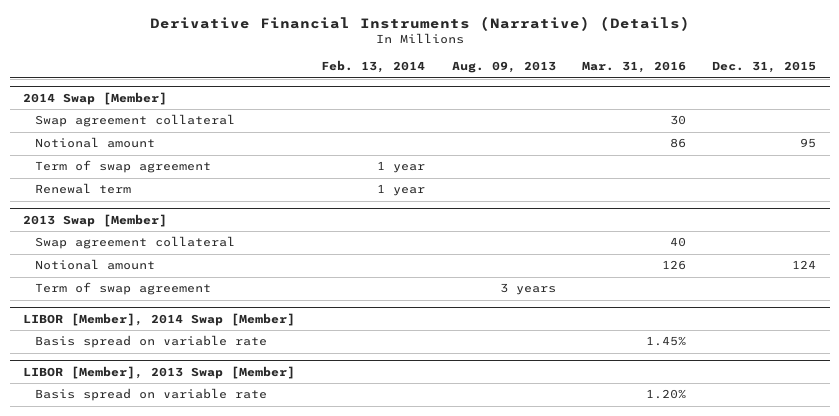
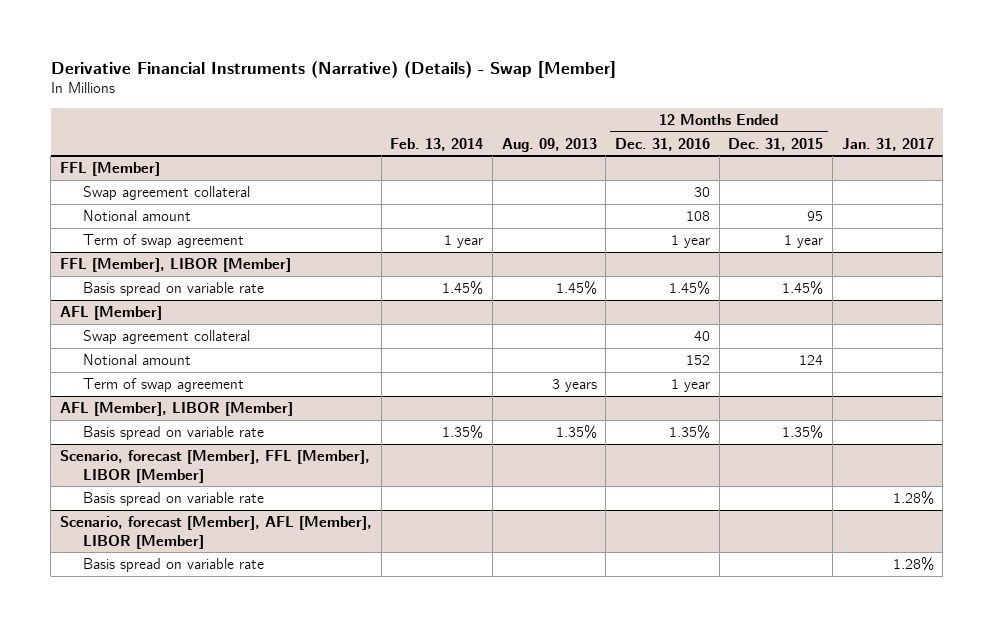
- Derivative Financial Instruments (Narrative) (Details)
+ Derivative Financial Instruments (Narrative) (Details) - Swap [Member]
- | Feb. 13, 2014 | Aug. 09, 2013 | Mar. 31, 2016 | Dec. 31, 2015
+ | Feb. 13, 2014 | Aug. 09, 2013 | 12 Months Ended Dec. 31, 2016 | 12 Months Ended Dec. 31, 2015 | Jan. 31, 2017
- 2014 Swap [Member]
+ FFL [Member]
- Renewal term | 1 year | | |
- 2013 Swap [Member]
+ FFL [Member], LIBOR [Member]
+ Basis spread on variable rate | 1.45% | 1.45% | 1.45% | 1.45% |
+ AFL [Member]
- LIBOR [Member], 2014 Swap [Member]
- Basis spread on variable rate | | | 1.45% |
- LIBOR [Member], 2013 Swap [Member]
- Basis spread on variable rate | | | 1.20% |
+ AFL [Member], LIBOR [Member]
+ Basis spread on variable rate | 1.35% | 1.35% | 1.35% | 1.35% |
+ Scenario, forecast [Member], FFL [Member], LIBOR [Member]
+ Basis spread on variable rate | | | | | 1.28%
+ Scenario, forecast [Member], AFL [Member], LIBOR [Member]
+ Basis spread on variable rate | | | | | 1.28%

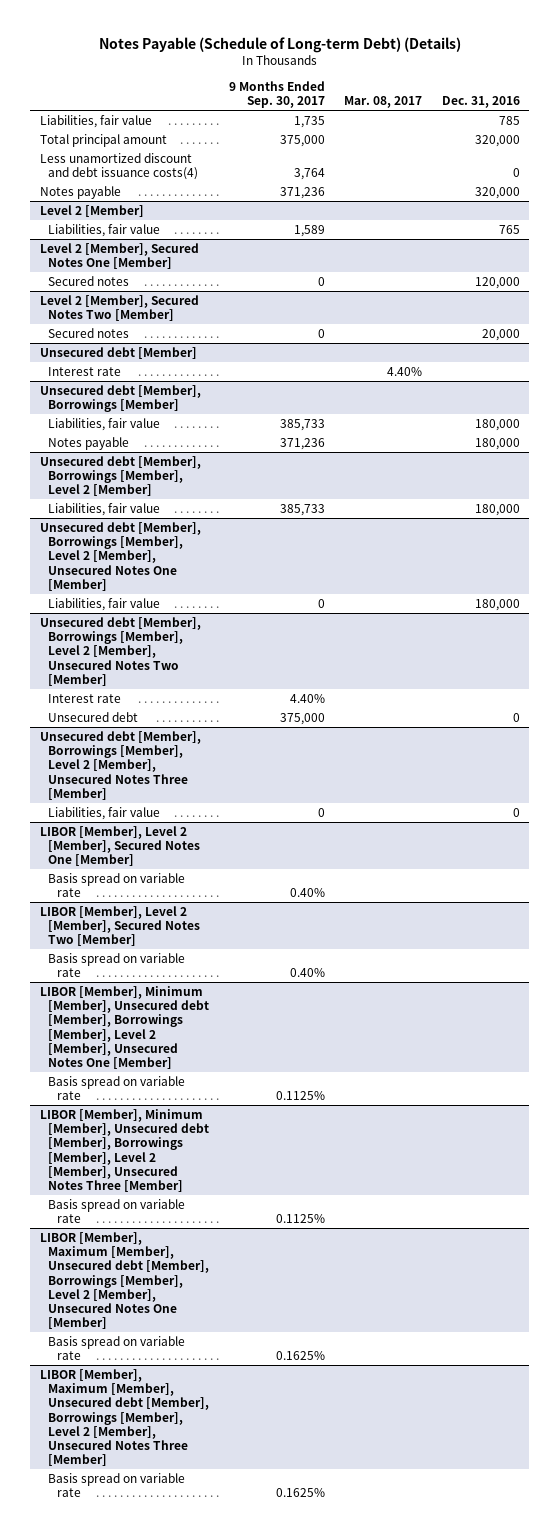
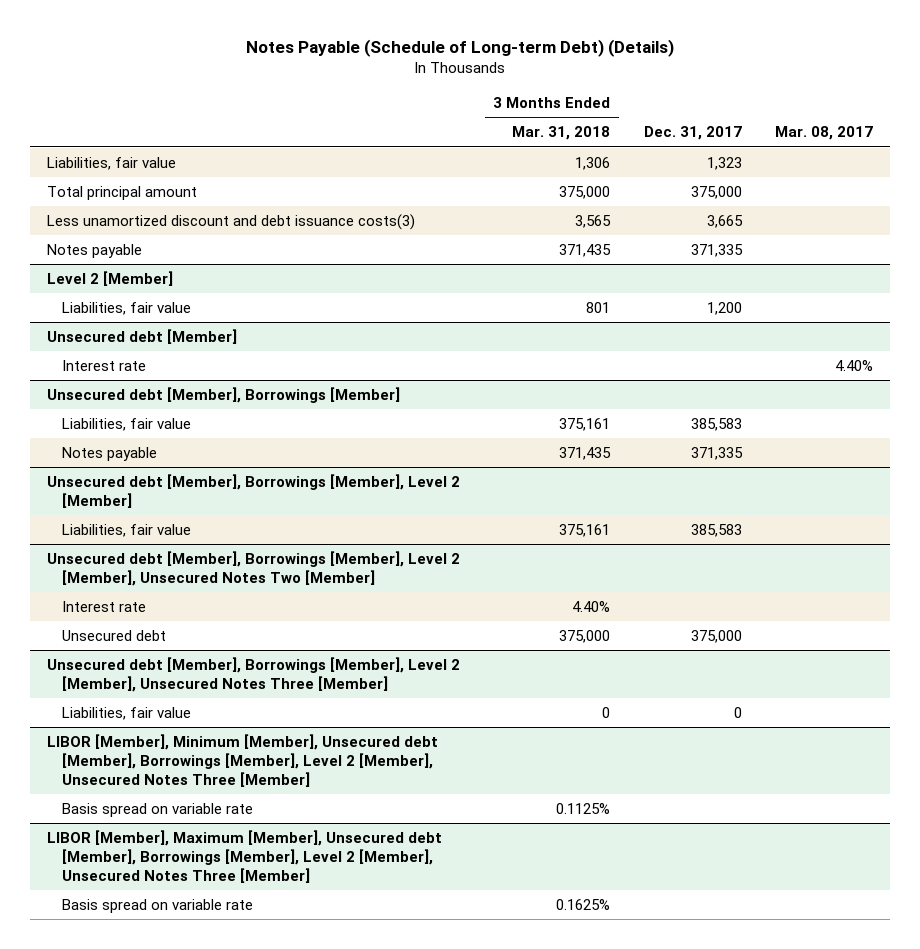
- | 9 Months Ended Sep. 30, 2017 | Mar. 08, 2017 | Dec. 31, 2016
+ | 3 Months Ended Mar. 31, 2018 | Dec. 31, 2017 | Mar. 08, 2017
- Less unamortized discount and debt issuance costs(4) | 3,764 | | 0
+ Less unamortized discount and debt issuance costs(3) | 3,565 | 3,665 |
- Level 2 [Member], Secured Notes One [Member]
- Secured notes | 0 | | 120,000
- Level 2 [Member], Secured Notes Two [Member]
- Secured notes | 0 | | 20,000
- Unsecured debt [Member], Borrowings [Member], Level 2 [Member], Unsecured Notes One [Member]
- Liabilities, fair value | 0 | | 180,000
- LIBOR [Member], Level 2 [Member], Secured Notes One [Member]
- Basis spread on variable rate | 0.40% | |
- LIBOR [Member], Level 2 [Member], Secured Notes Two [Member]
- Basis spread on variable rate | 0.40% | |
- LIBOR [Member], Minimum [Member], Unsecured debt [Member], Borrowings [Member], Level 2 [Member], Unsecured Notes One [Member]
- Basis spread on variable rate | 0.1125% | |
- LIBOR [Member], Maximum [Member], Unsecured debt [Member], Borrowings [Member], Level 2 [Member], Unsecured Notes One [Member]
- Basis spread on variable rate | 0.1625% | |

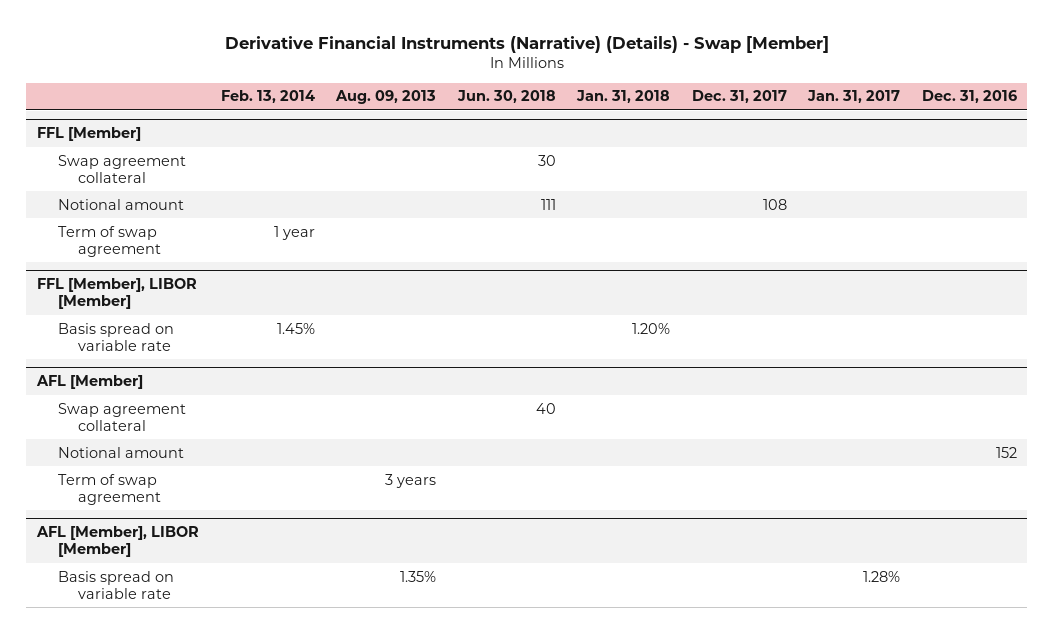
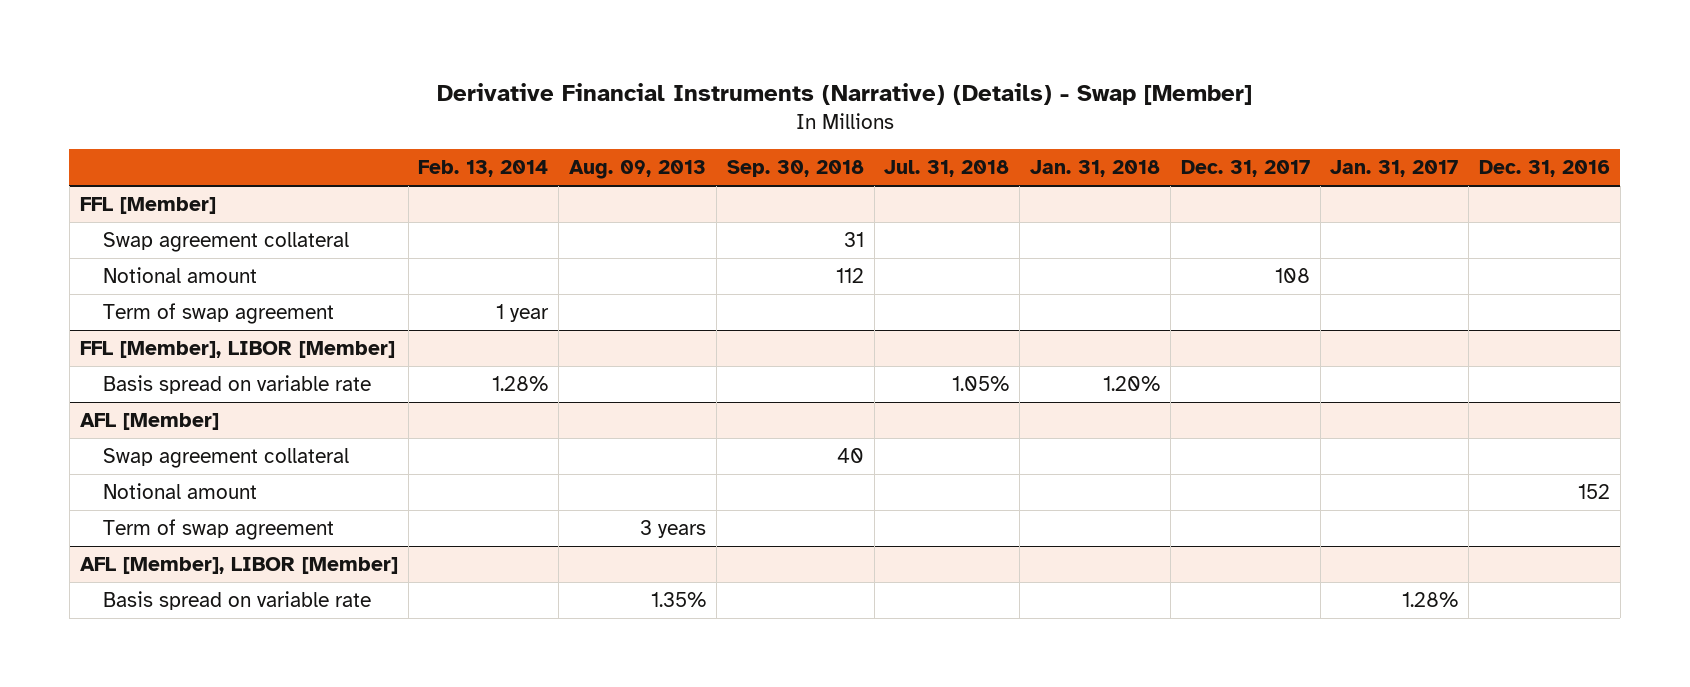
- | Feb. 13, 2014 | Aug. 09, 2013 | Jun. 30, 2018 | Jan. 31, 2018 | Dec. 31, 2017 | Jan. 31, 2017 | Dec. 31, 2016
+ | Feb. 13, 2014 | Aug. 09, 2013 | Sep. 30, 2018 | Jul. 31, 2018 | Jan. 31, 2018 | Dec. 31, 2017 | Jan. 31, 2017 | Dec. 31, 2016
@ FFL [Member], LIBOR [Member]
- Basis spread on variable rate | 1.45% | | | 1.20% | | |
+ Basis spread on variable rate | 1.28% | | | 1.05% | 1.20% | | |

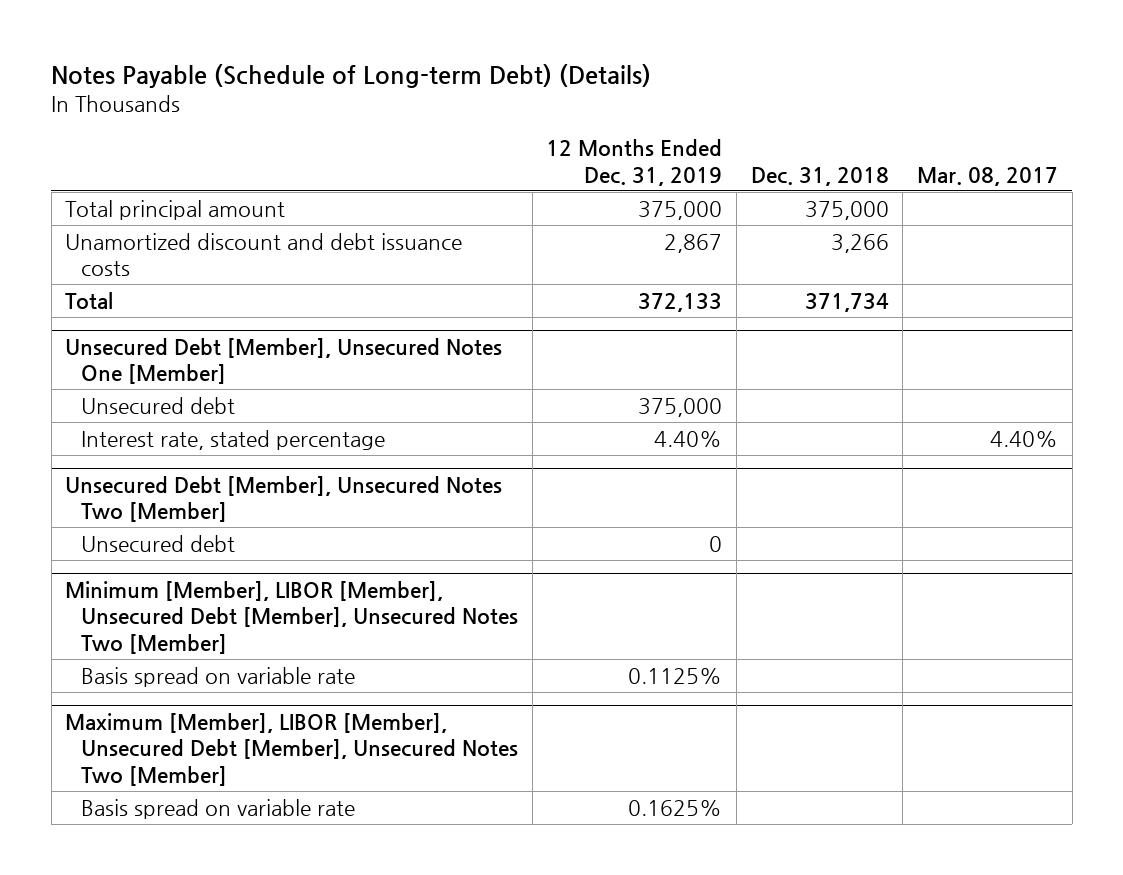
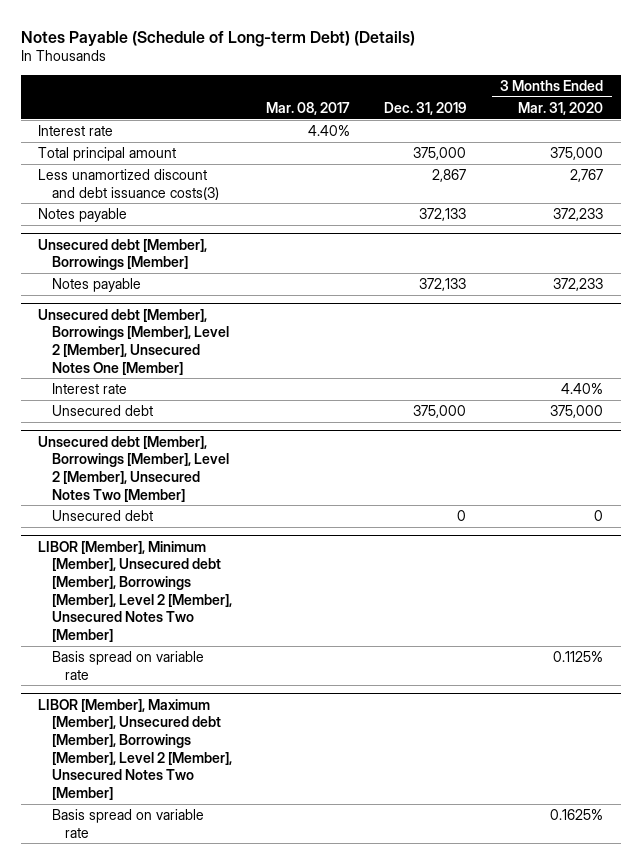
- | 12 Months Ended Dec. 31, 2019 | Dec. 31, 2018 | Mar. 08, 2017
+ | Mar. 08, 2017 | Dec. 31, 2019 | 3 Months Ended Mar. 31, 2020
+ Interest rate | 4.40% | |
- Unamortized discount and debt issuance costs | 2,867 | 3,266 |
- Total | 372,133 | 371,734 |
- Unsecured Debt [Member], Unsecured Notes One [Member]
+ Less unamortized discount and debt issuance costs(3) | | 2,867 | 2,767
+ Notes payable | | 372,133 | 372,233
+ Unsecured debt [Member], Borrowings [Member]
+ Notes payable | | 372,133 | 372,233
+ Unsecured debt [Member], Borrowings [Member], Level 2 [Member], Unsecured Notes One [Member]
+ Interest rate | | | 4.40%
- Interest rate, stated percentage | 4.40% | | 4.40%
- Unsecured Debt [Member], Unsecured Notes Two [Member]
+ Unsecured debt [Member], Borrowings [Member], Level 2 [Member], Unsecured Notes Two [Member]
- Minimum [Member], LIBOR [Member], Unsecured Debt [Member], Unsecured Notes Two [Member]
+ LIBOR [Member], Minimum [Member], Unsecured debt [Member], Borrowings [Member], Level 2 [Member], Unsecured Notes Two [Member]
- Maximum [Member], LIBOR [Member], Unsecured Debt [Member], Unsecured Notes Two [Member]
+ LIBOR [Member], Maximum [Member], Unsecured debt [Member], Borrowings [Member], Level 2 [Member], Unsecured Notes Two [Member]

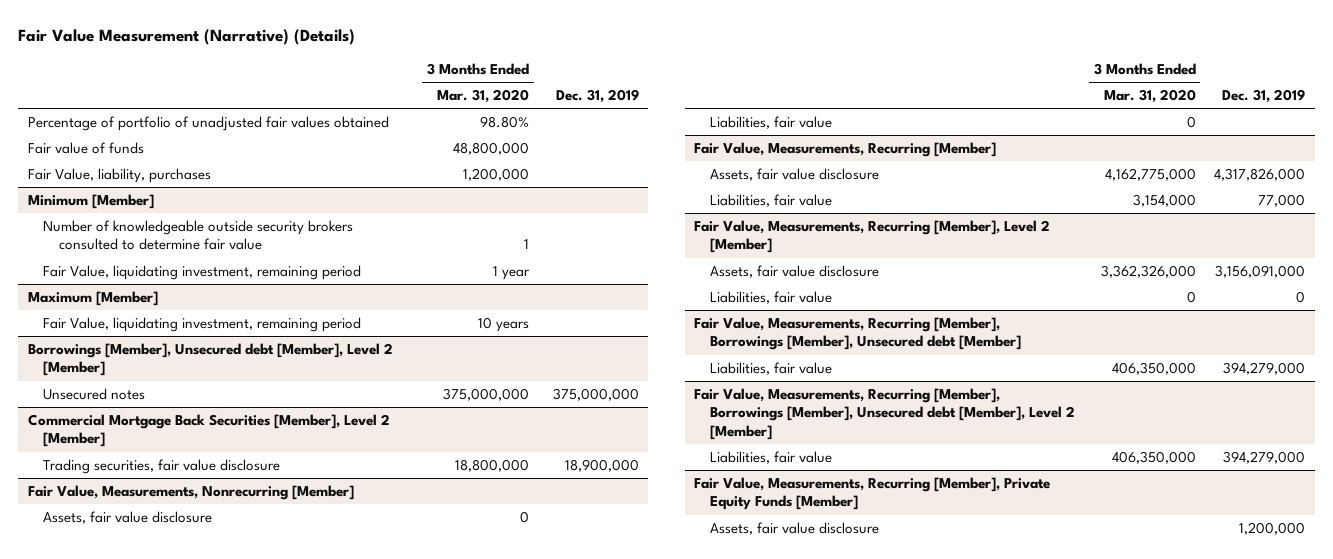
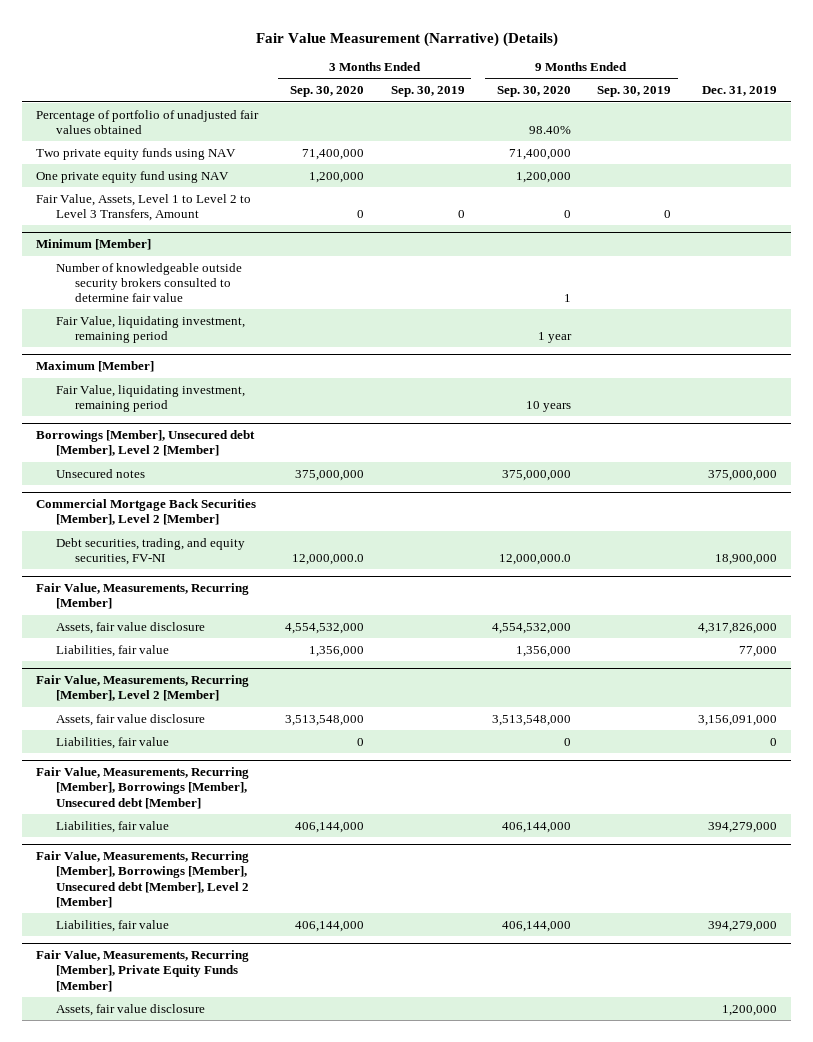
- | 3 Months Ended Mar. 31, 2020 | Dec. 31, 2019
+ | 3 Months Ended Sep. 30, 2020 | 3 Months Ended Sep. 30, 2019 | 9 Months Ended Sep. 30, 2020 | 9 Months Ended Sep. 30, 2019 | Dec. 31, 2019
- Fair value of funds | 48,800,000 |
- Fair Value, liability, purchases | 1,200,000 |
+ Two private equity funds using NAV | 71,400,000 | | 71,400,000 | |
+ One private equity fund using NAV | 1,200,000 | | 1,200,000 | |
+ Fair Value, Assets, Level 1 to Level 2 to Level 3 Transfers, Amount | 0 | 0 | 0 | 0 |
@ Commercial Mortgage Back Securities [Member], Level 2 [Member]
- Trading securities, fair value disclosure | 18,800,000 | 18,900,000
- Fair Value, Measurements, Nonrecurring [Member]
- Assets, fair value disclosure | 0 |
- Liabilities, fair value | 0 |
@ Commercial Mortgage Back Securities [Member], Level 2 [Member]
+ Debt securities, trading, and equity securities, FV-NI | 12,000,000.0 | | 12,000,000.0 | | 18,900,000

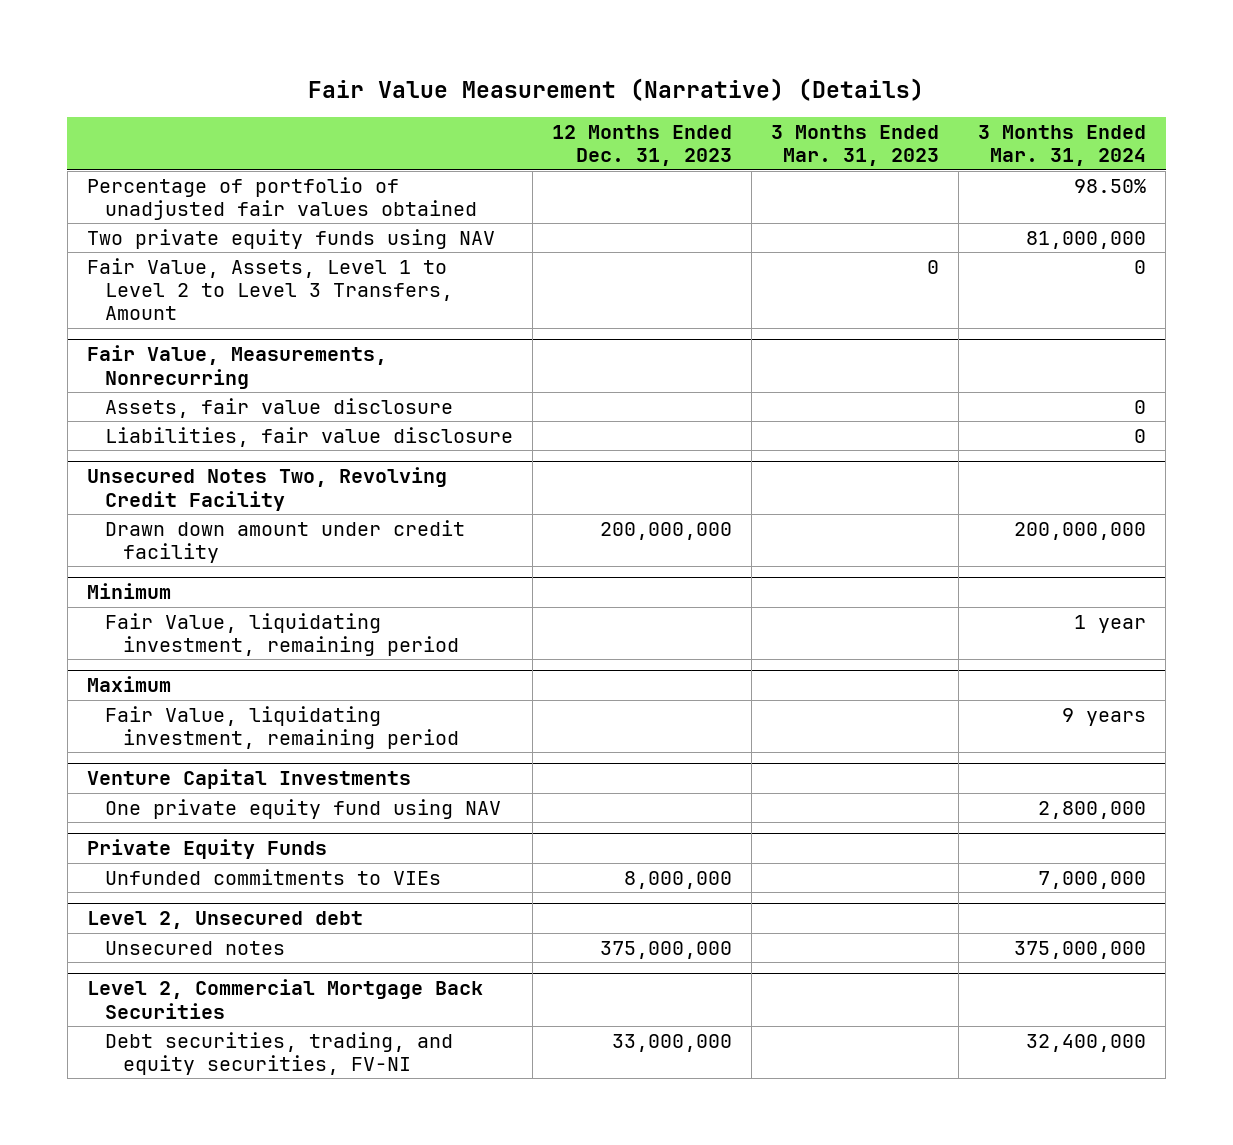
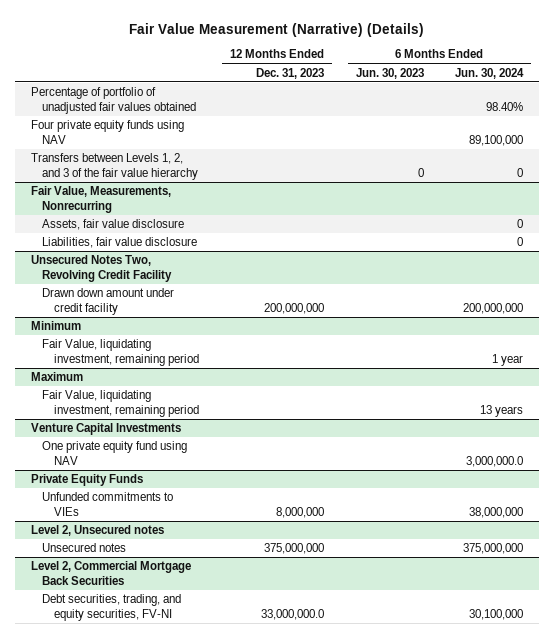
- | 12 Months Ended Dec. 31, 2023 | 3 Months Ended Mar. 31, 2023 | 3 Months Ended Mar. 31, 2024
+ | 12 Months Ended Dec. 31, 2023 | 6 Months Ended Jun. 30, 2023 | 6 Months Ended Jun. 30, 2024
- Two private equity funds using NAV | | | 81,000,000
- Fair Value, Assets, Level 1 to Level 2 to Level 3 Transfers, Amount | | 0 | 0
+ Four private equity funds using NAV | | | 89,100,000
+ Transfers between Levels 1, 2, and 3 of the fair value hierarchy | | 0 | 0
- Level 2, Unsecured debt
+ Level 2, Unsecured notes
@ Level 2, Commercial Mortgage Back Securities
- Debt securities, trading, and equity securities, FV-NI | 33,000,000 | | 32,400,000
+ Debt securities, trading, and equity securities, FV-NI | 33,000,000.0 | | 30,100,000

